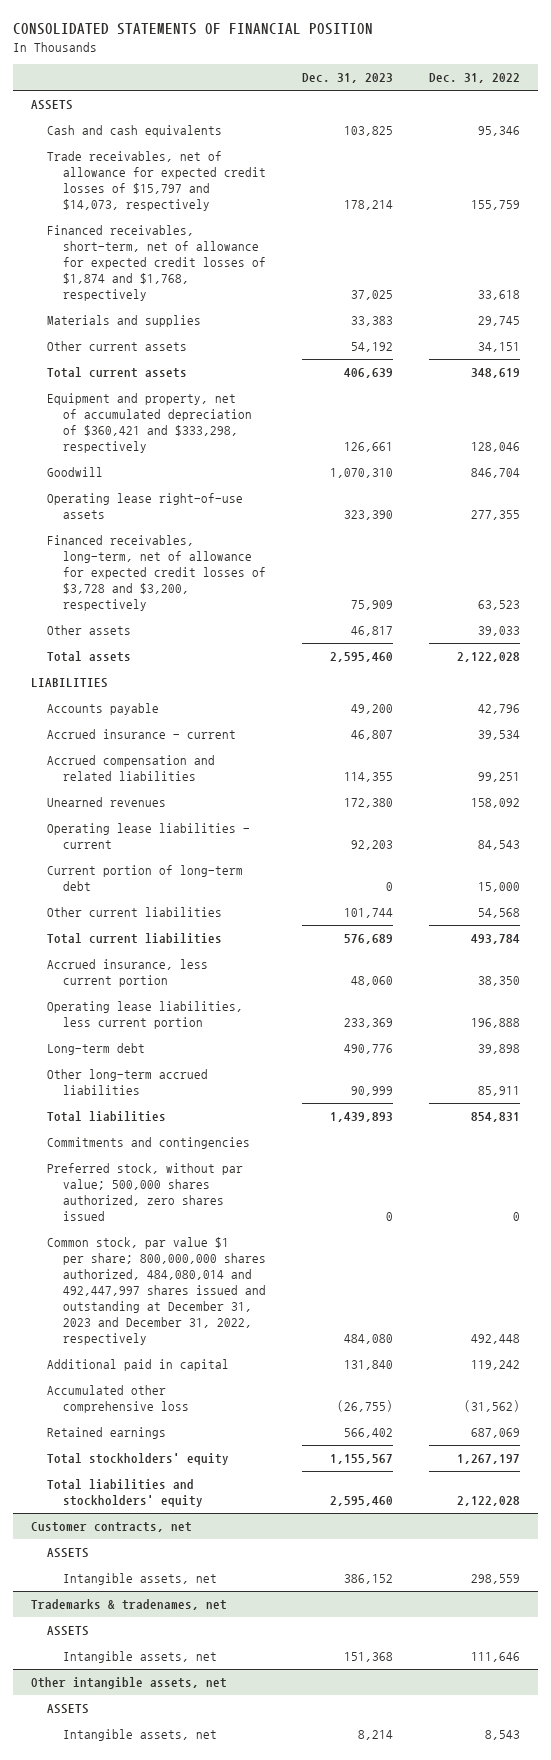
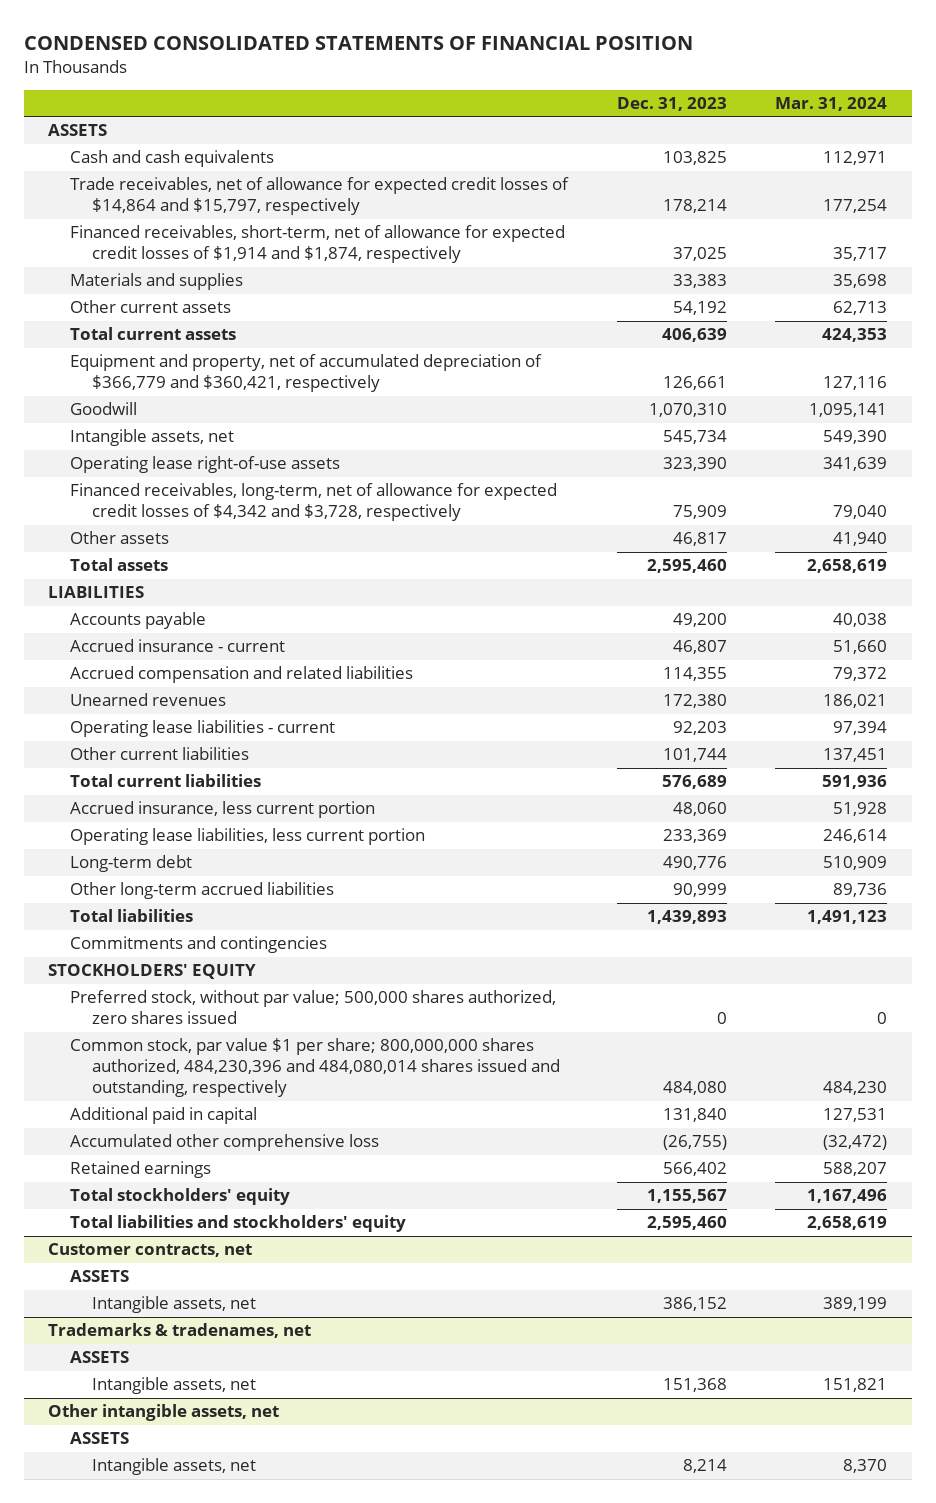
- CONSOLIDATED STATEMENTS OF FINANCIAL POSITION
+ CONDENSED CONSOLIDATED STATEMENTS OF FINANCIAL POSITION
- | Dec. 31, 2023 | Dec. 31, 2022
+ | Dec. 31, 2023 | Mar. 31, 2024
- Trade receivables, net of allowance for expected credit losses of $15,797 and $14,073, respectively | 178,214 | 155,759
- Financed receivables, short-term, net of allowance for expected credit losses of $1,874 and $1,768, respectively | 37,025 | 33,618
+ Trade receivables, net of allowance for expected credit losses of $14,864 and $15,797, respectively | 178,214 | 177,254
+ Financed receivables, short-term, net of allowance for expected credit losses of $1,914 and $1,874, respectively | 37,025 | 35,717
- Equipment and property, net of accumulated depreciation of $360,421 and $333,298, respectively | 126,661 | 128,046
+ Equipment and property, net of accumulated depreciation of $366,779 and $360,421, respectively | 126,661 | 127,116
+ Intangible assets, net | 545,734 | 549,390
- Financed receivables, long-term, net of allowance for expected credit losses of $3,728 and $3,200, respectively | 75,909 | 63,523
+ Financed receivables, long-term, net of allowance for expected credit losses of $4,342 and $3,728, respectively | 75,909 | 79,040
- Current portion of long-term debt | 0 | 15,000
+ STOCKHOLDERS' EQUITY
- Common stock, par value $1 per share; 800,000,000 shares authorized, 484,080,014 and 492,447,997 shares issued and outstanding at December 31, 2023 and December 31, 2022, respectively | 484,080 | 492,448
+ Common stock, par value $1 per share; 800,000,000 shares authorized, 484,230,396 and 484,080,014 shares issued and outstanding, respectively | 484,080 | 484,230

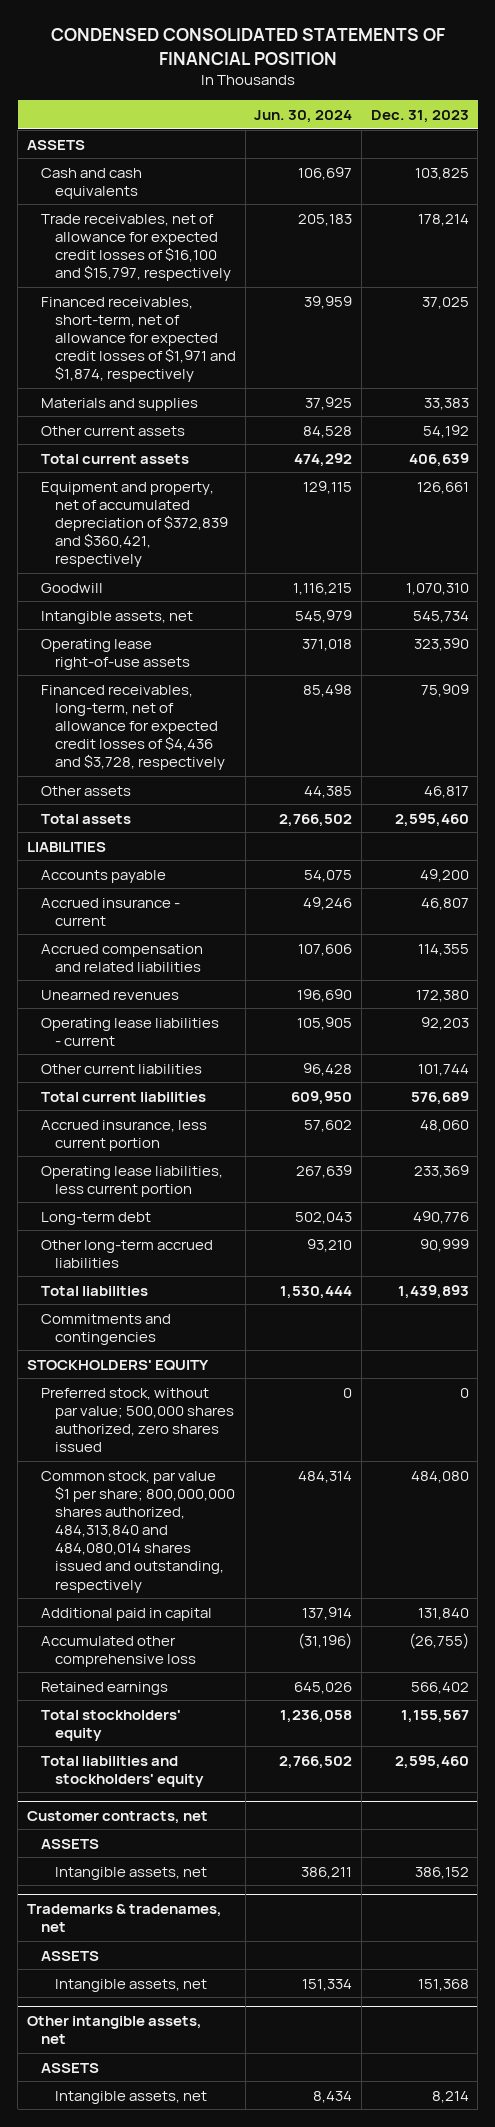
- | Dec. 31, 2023 | Mar. 31, 2024
+ | Jun. 30, 2024 | Dec. 31, 2023
- Trade receivables, net of allowance for expected credit losses of $14,864 and $15,797, respectively | 178,214 | 177,254
- Financed receivables, short-term, net of allowance for expected credit losses of $1,914 and $1,874, respectively | 37,025 | 35,717
+ Trade receivables, net of allowance for expected credit losses of $16,100 and $15,797, respectively | 205,183 | 178,214
+ Financed receivables, short-term, net of allowance for expected credit losses of $1,971 and $1,874, respectively | 39,959 | 37,025
- Equipment and property, net of accumulated depreciation of $366,779 and $360,421, respectively | 126,661 | 127,116
+ Equipment and property, net of accumulated depreciation of $372,839 and $360,421, respectively | 129,115 | 126,661
- Financed receivables, long-term, net of allowance for expected credit losses of $4,342 and $3,728, respectively | 75,909 | 79,040
+ Financed receivables, long-term, net of allowance for expected credit losses of $4,436 and $3,728, respectively | 85,498 | 75,909
- Common stock, par value $1 per share; 800,000,000 shares authorized, 484,230,396 and 484,080,014 shares issued and outstanding, respectively | 484,080 | 484,230
+ Common stock, par value $1 per share; 800,000,000 shares authorized, 484,313,840 and 484,080,014 shares issued and outstanding, respectively | 484,314 | 484,080

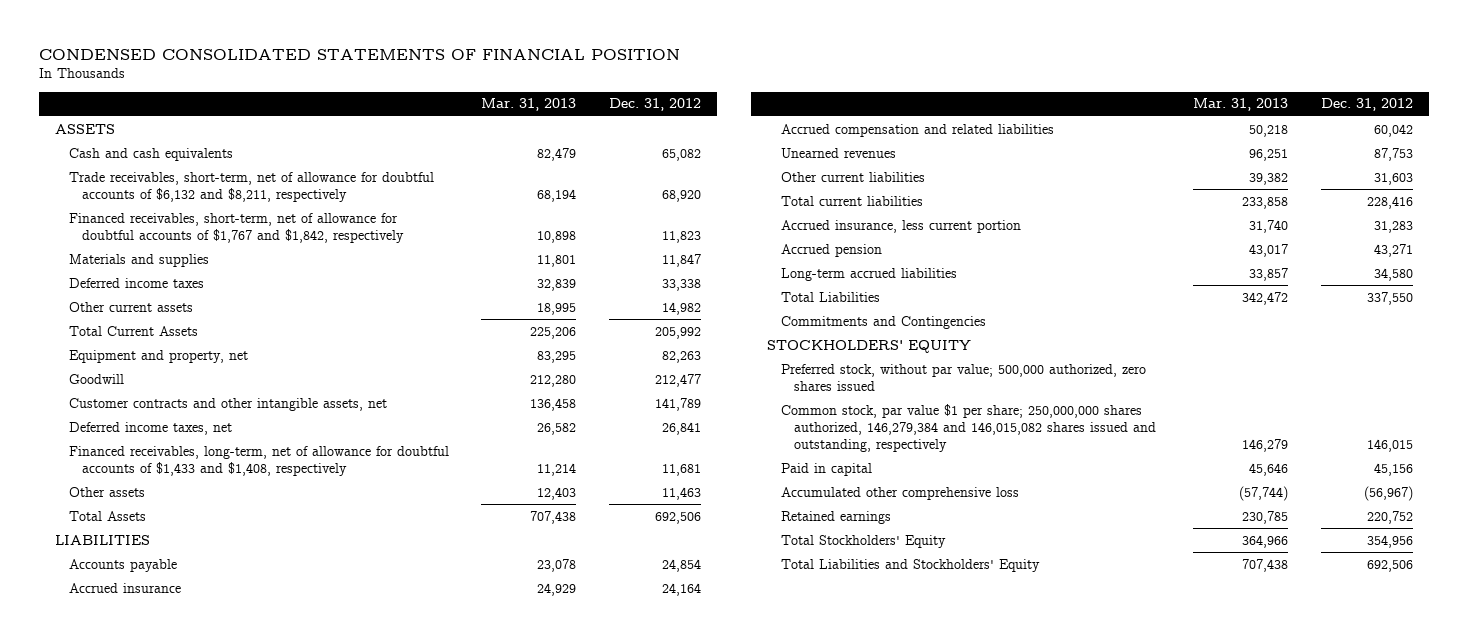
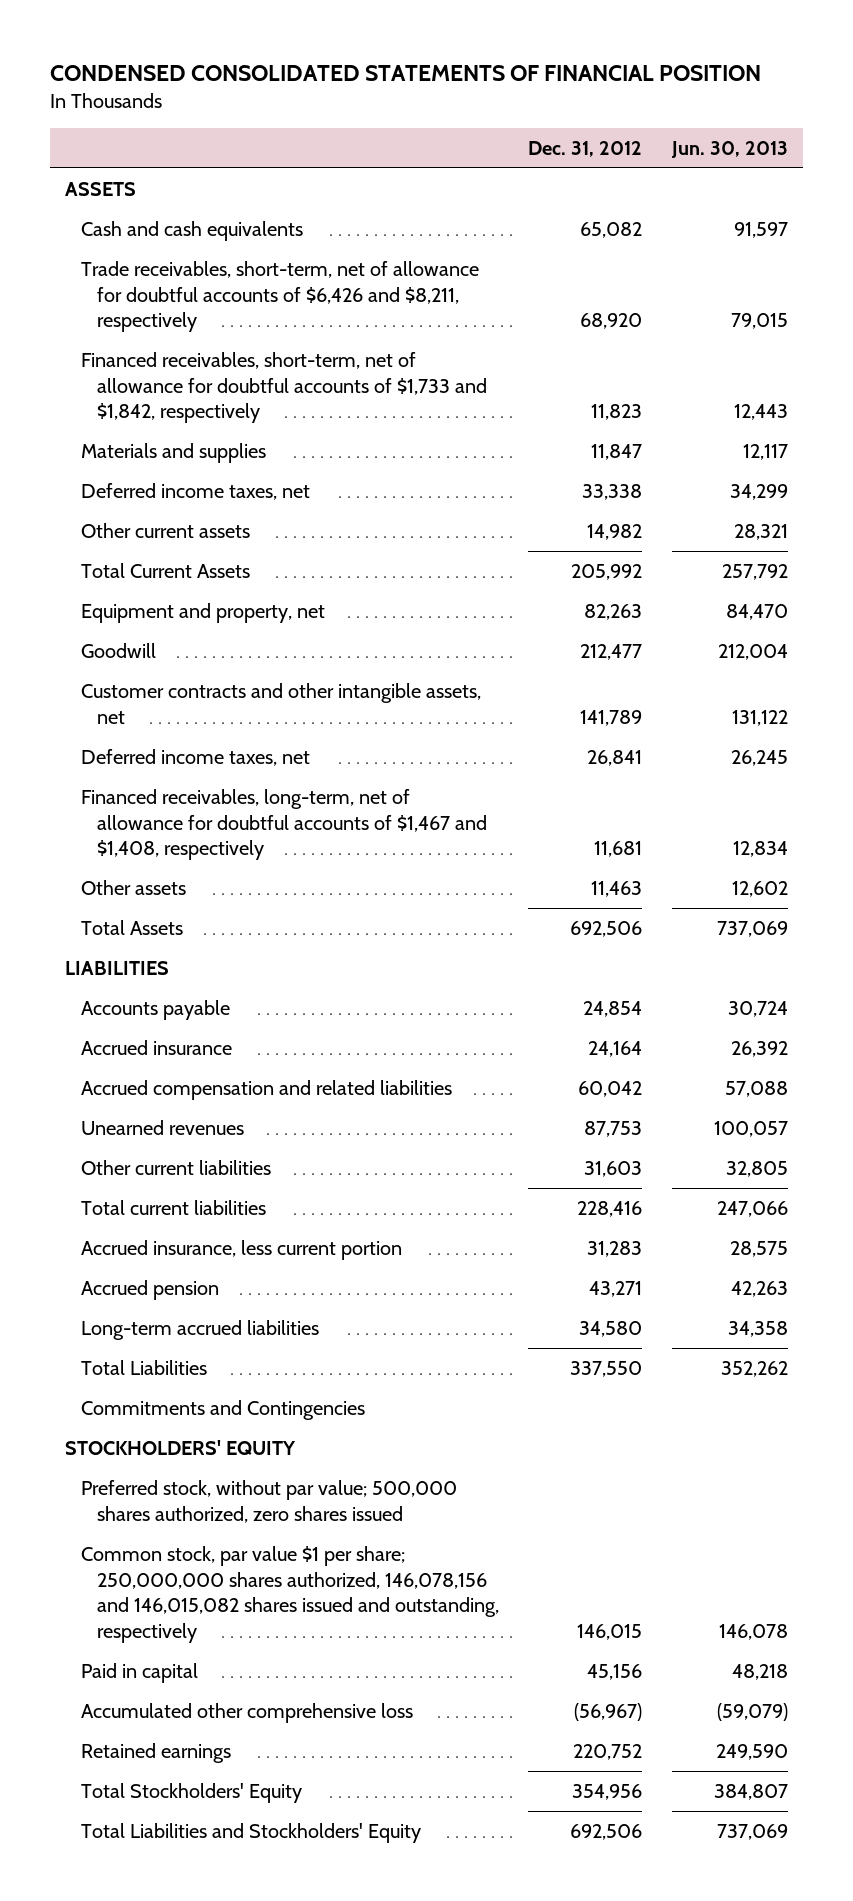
- | Mar. 31, 2013 | Dec. 31, 2012
+ | Dec. 31, 2012 | Jun. 30, 2013
- Trade receivables, short-term, net of allowance for doubtful accounts of $6,132 and $8,211, respectively | 68,194 | 68,920
- Financed receivables, short-term, net of allowance for doubtful accounts of $1,767 and $1,842, respectively | 10,898 | 11,823
+ Trade receivables, short-term, net of allowance for doubtful accounts of $6,426 and $8,211, respectively | 68,920 | 79,015
+ Financed receivables, short-term, net of allowance for doubtful accounts of $1,733 and $1,842, respectively | 11,823 | 12,443
- Deferred income taxes | 32,839 | 33,338
+ Deferred income taxes, net | 33,338 | 34,299
- Financed receivables, long-term, net of allowance for doubtful accounts of $1,433 and $1,408, respectively | 11,214 | 11,681
+ Financed receivables, long-term, net of allowance for doubtful accounts of $1,467 and $1,408, respectively | 11,681 | 12,834
- Preferred stock, without par value; 500,000 authorized, zero shares issued
- Common stock, par value $1 per share; 250,000,000 shares authorized, 146,279,384 and 146,015,082 shares issued and outstanding, respectively | 146,279 | 146,015
+ Preferred stock, without par value; 500,000 shares authorized, zero shares issued
+ Common stock, par value $1 per share; 250,000,000 shares authorized, 146,078,156 and 146,015,082 shares issued and outstanding, respectively | 146,015 | 146,078

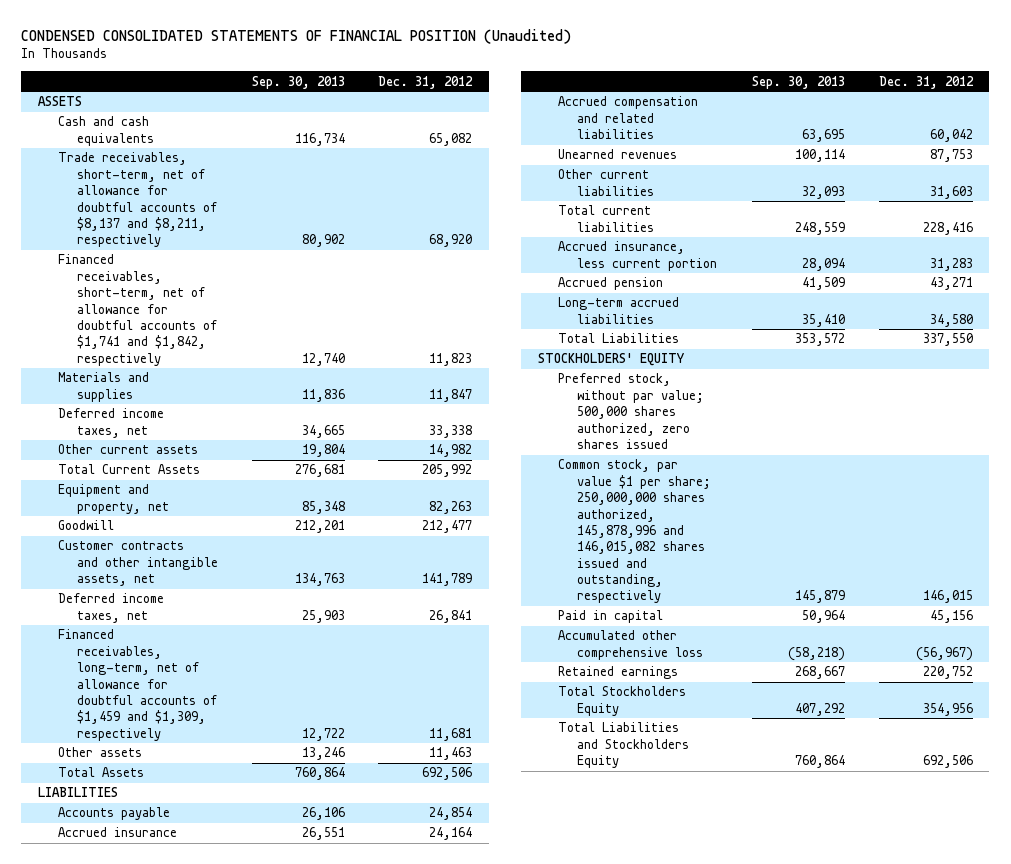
- CONDENSED CONSOLIDATED STATEMENTS OF FINANCIAL POSITION
+ CONDENSED CONSOLIDATED STATEMENTS OF FINANCIAL POSITION (Unaudited)
- | Dec. 31, 2012 | Jun. 30, 2013
+ | Sep. 30, 2013 | Dec. 31, 2012
- Trade receivables, short-term, net of allowance for doubtful accounts of $6,426 and $8,211, respectively | 68,920 | 79,015
- Financed receivables, short-term, net of allowance for doubtful accounts of $1,733 and $1,842, respectively | 11,823 | 12,443
+ Trade receivables, short-term, net of allowance for doubtful accounts of $8,137 and $8,211, respectively | 80,902 | 68,920
+ Financed receivables, short-term, net of allowance for doubtful accounts of $1,741 and $1,842, respectively | 12,740 | 11,823
- Financed receivables, long-term, net of allowance for doubtful accounts of $1,467 and $1,408, respectively | 11,681 | 12,834
+ Financed receivables, long-term, net of allowance for doubtful accounts of $1,459 and $1,309, respectively | 12,722 | 11,681
- Commitments and Contingencies
- Common stock, par value $1 per share; 250,000,000 shares authorized, 146,078,156 and 146,015,082 shares issued and outstanding, respectively | 146,015 | 146,078
+ Common stock, par value $1 per share; 250,000,000 shares authorized, 145,878,996 and 146,015,082 shares issued and outstanding, respectively | 145,879 | 146,015
- Total Stockholders' Equity | 354,956 | 384,807
- Total Liabilities and Stockholders' Equity | 692,506 | 737,069
+ Total Stockholders Equity | 407,292 | 354,956
+ Total Liabilities and Stockholders Equity | 760,864 | 692,506

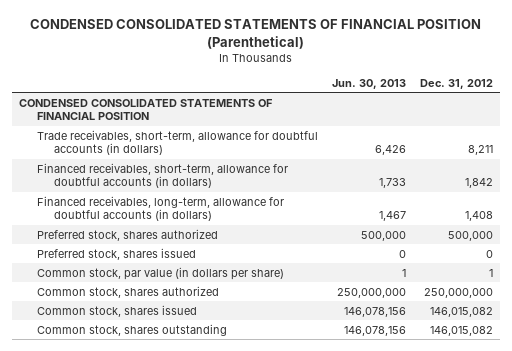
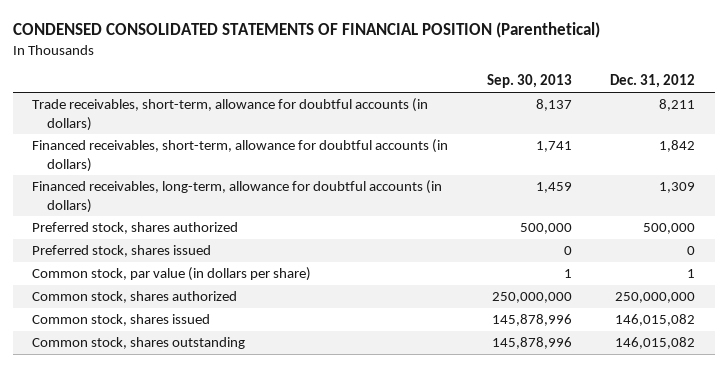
- | Jun. 30, 2013 | Dec. 31, 2012
+ | Sep. 30, 2013 | Dec. 31, 2012
- CONDENSED CONSOLIDATED STATEMENTS OF FINANCIAL POSITION
- Financed receivables, long-term, allowance for doubtful accounts (in dollars) | 1,467 | 1,408
+ Financed receivables, long-term, allowance for doubtful accounts (in dollars) | 1,459 | 1,309

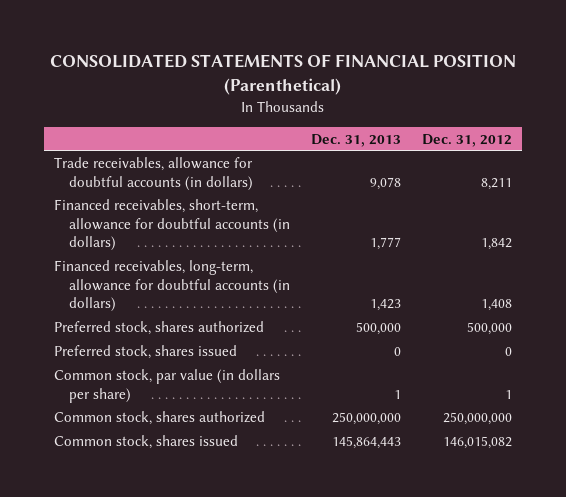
- CONDENSED CONSOLIDATED STATEMENTS OF FINANCIAL POSITION (Parenthetical)
+ CONSOLIDATED STATEMENTS OF FINANCIAL POSITION (Parenthetical)
- | Sep. 30, 2013 | Dec. 31, 2012
+ | Dec. 31, 2013 | Dec. 31, 2012
- Trade receivables, short-term, allowance for doubtful accounts (in dollars) | 8,137 | 8,211
+ Trade receivables, allowance for doubtful accounts (in dollars) | 9,078 | 8,211
- Financed receivables, long-term, allowance for doubtful accounts (in dollars) | 1,459 | 1,309
+ Financed receivables, long-term, allowance for doubtful accounts (in dollars) | 1,423 | 1,408
- Common stock, shares outstanding | 145,878,996 | 146,015,082

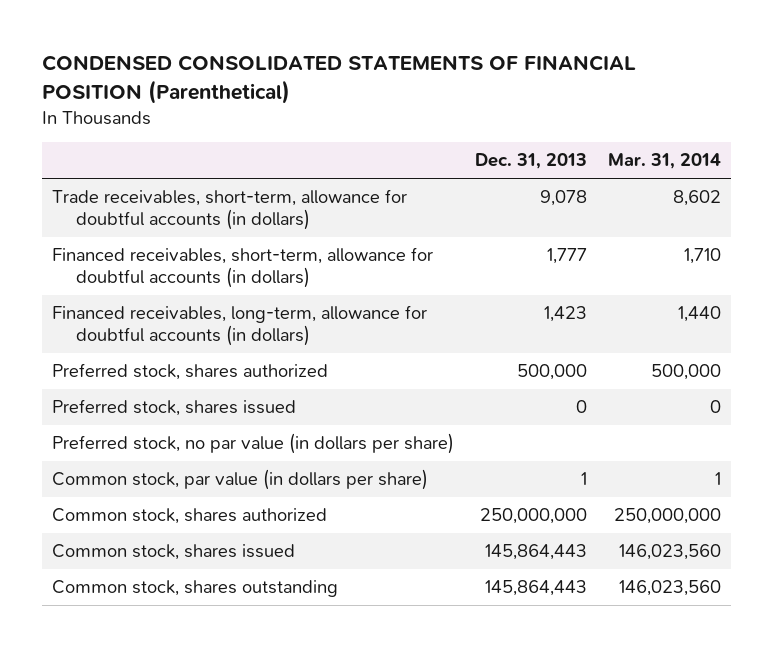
- CONSOLIDATED STATEMENTS OF FINANCIAL POSITION (Parenthetical)
+ CONDENSED CONSOLIDATED STATEMENTS OF FINANCIAL POSITION (Parenthetical)
- | Dec. 31, 2013 | Dec. 31, 2012
+ | Dec. 31, 2013 | Mar. 31, 2014
- Trade receivables, allowance for doubtful accounts (in dollars) | 9,078 | 8,211
+ Trade receivables, short-term, allowance for doubtful accounts (in dollars) | 9,078 | 8,602
+ Preferred stock, no par value (in dollars per share)
+ Common stock, shares outstanding | 145,864,443 | 146,023,560

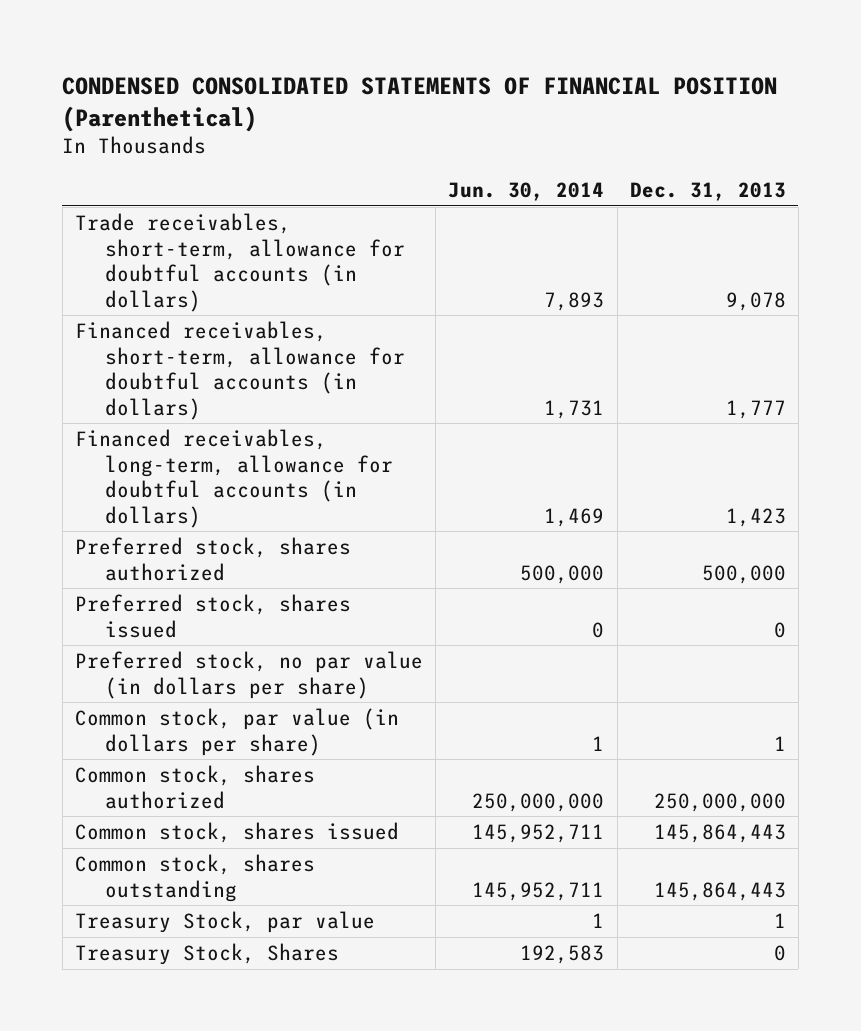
- | Dec. 31, 2013 | Mar. 31, 2014
+ | Jun. 30, 2014 | Dec. 31, 2013
+ Treasury Stock, par value | 1 | 1
+ Treasury Stock, Shares | 192,583 | 0

